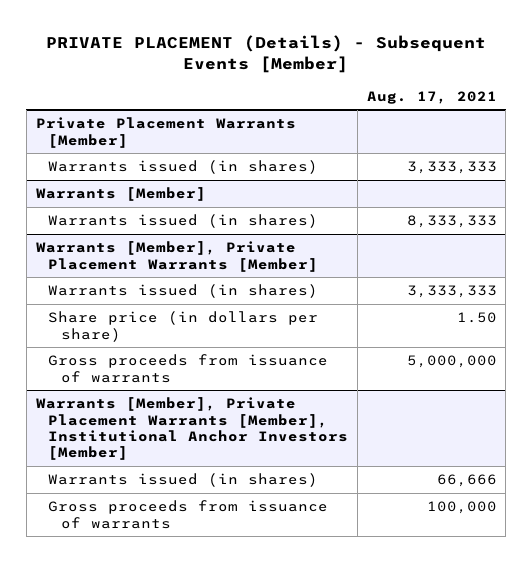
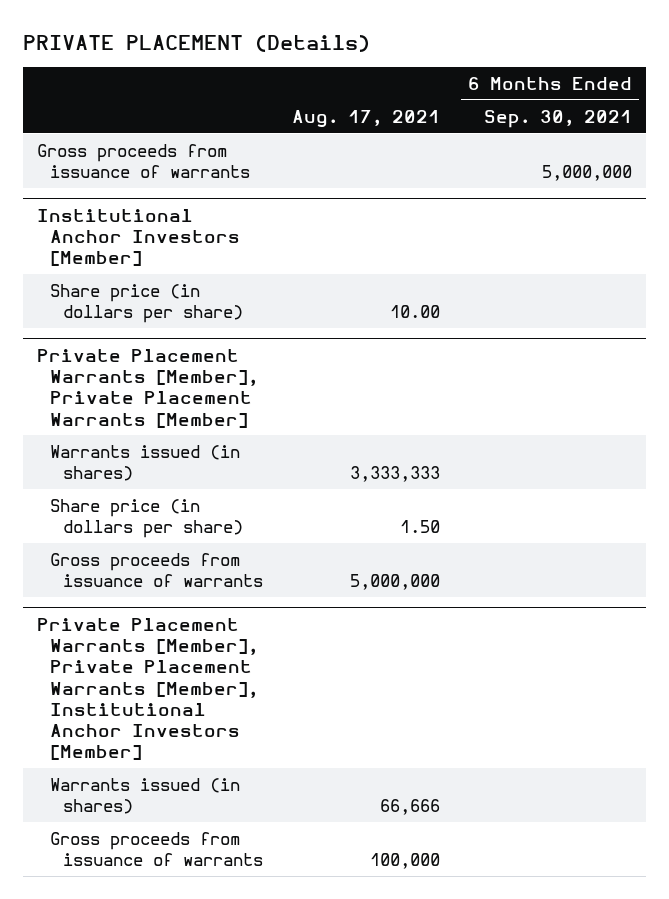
- PRIVATE PLACEMENT (Details) - Subsequent Events [Member]
+ PRIVATE PLACEMENT (Details)
- | Aug. 17, 2021
+ | Aug. 17, 2021 | 6 Months Ended Sep. 30, 2021
- Private Placement Warrants [Member]
- Warrants issued (in shares) | 3,333,333
- Warrants [Member]
- Warrants issued (in shares) | 8,333,333
- Warrants [Member], Private Placement Warrants [Member]
+ Gross proceeds from issuance of warrants | | 5,000,000
+ Institutional Anchor Investors [Member]
+ Share price (in dollars per share) | 10.00 |
+ Private Placement Warrants [Member], Private Placement Warrants [Member]
- Warrants [Member], Private Placement Warrants [Member], Institutional Anchor Investors [Member]
+ Private Placement Warrants [Member], Private Placement Warrants [Member], Institutional Anchor Investors [Member]

